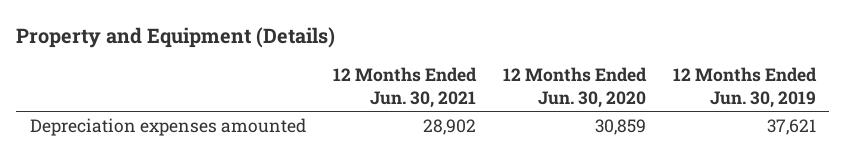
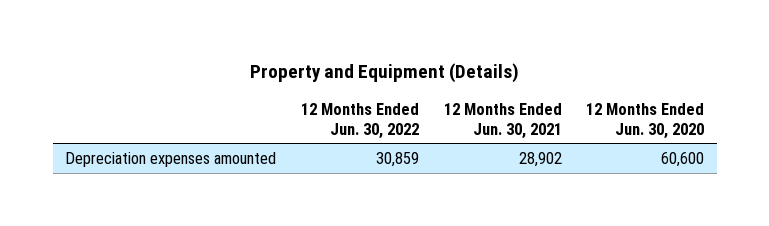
- | 12 Months Ended Jun. 30, 2021 | 12 Months Ended Jun. 30, 2020 | 12 Months Ended Jun. 30, 2019
+ | 12 Months Ended Jun. 30, 2022 | 12 Months Ended Jun. 30, 2021 | 12 Months Ended Jun. 30, 2020
- Depreciation expenses amounted | 28,902 | 30,859 | 37,621
+ Depreciation expenses amounted | 30,859 | 28,902 | 60,600

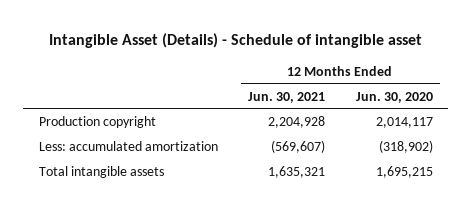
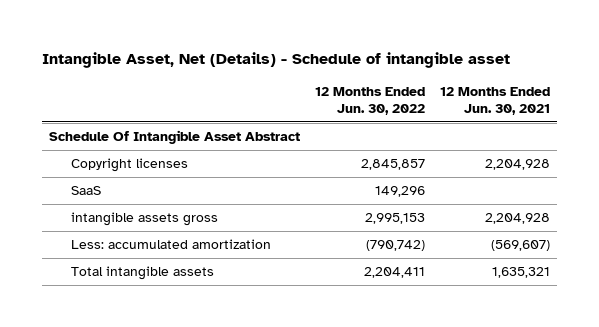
- Intangible Asset (Details) - Schedule of intangible asset
+ Intangible Asset, Net (Details) - Schedule of intangible asset
- | 12 Months Ended Jun. 30, 2021 | 12 Months Ended Jun. 30, 2020
+ | 12 Months Ended Jun. 30, 2022 | 12 Months Ended Jun. 30, 2021
- Production copyright | 2,204,928 | 2,014,117
+ Schedule Of Intangible Asset Abstract
+ Copyright licenses | 2,845,857 | 2,204,928
+ SaaS | 149,296 |
+ intangible assets gross | 2,995,153 | 2,204,928

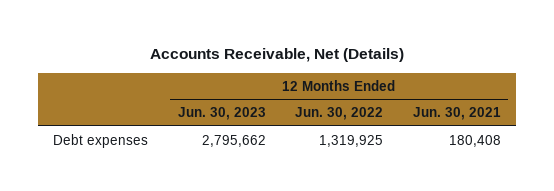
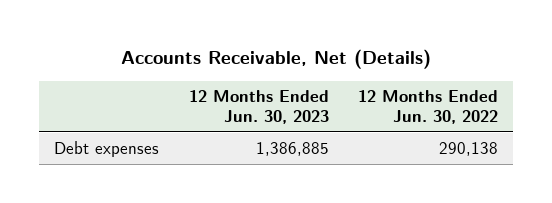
- | 12 Months Ended Jun. 30, 2023 | 12 Months Ended Jun. 30, 2022 | 12 Months Ended Jun. 30, 2021
+ | 12 Months Ended Jun. 30, 2023 | 12 Months Ended Jun. 30, 2022
- Debt expenses | 2,795,662 | 1,319,925 | 180,408
+ Debt expenses | 1,386,885 | 290,138

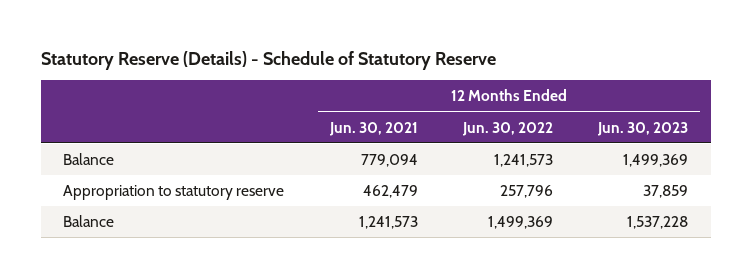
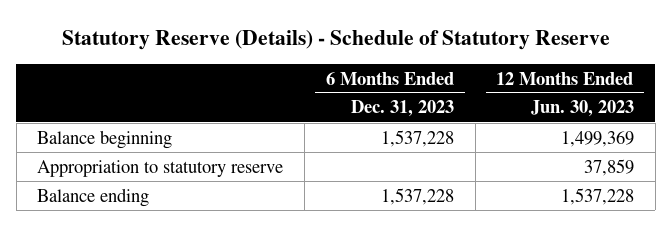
- | 12 Months Ended Jun. 30, 2021 | 12 Months Ended Jun. 30, 2022 | 12 Months Ended Jun. 30, 2023
+ | 6 Months Ended Dec. 31, 2023 | 12 Months Ended Jun. 30, 2023
- Balance | 779,094 | 1,241,573 | 1,499,369
+ Balance beginning | 1,537,228 | 1,499,369
- Balance | 1,241,573 | 1,499,369 | 1,537,228
+ Balance ending | 1,537,228 | 1,537,228

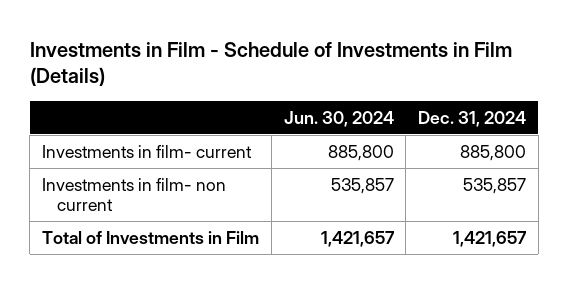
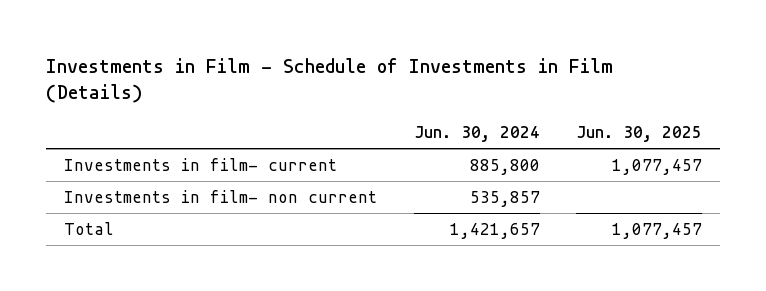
- | Jun. 30, 2024 | Dec. 31, 2024
+ | Jun. 30, 2024 | Jun. 30, 2025
- Total of Investments in Film | 1,421,657 | 1,421,657
+ Total | 1,421,657 | 1,077,457

